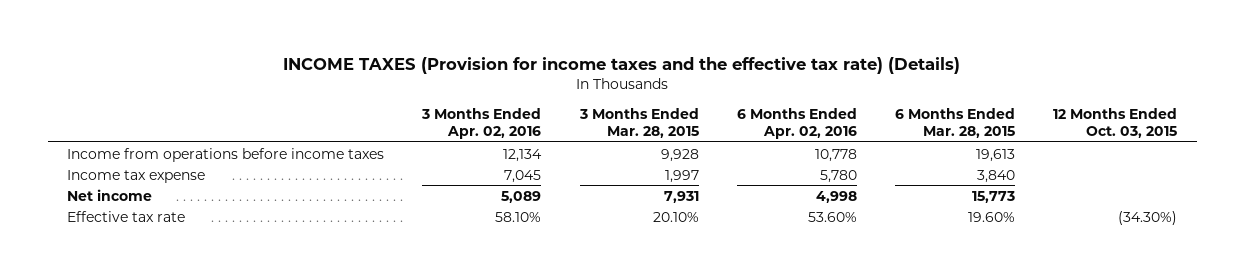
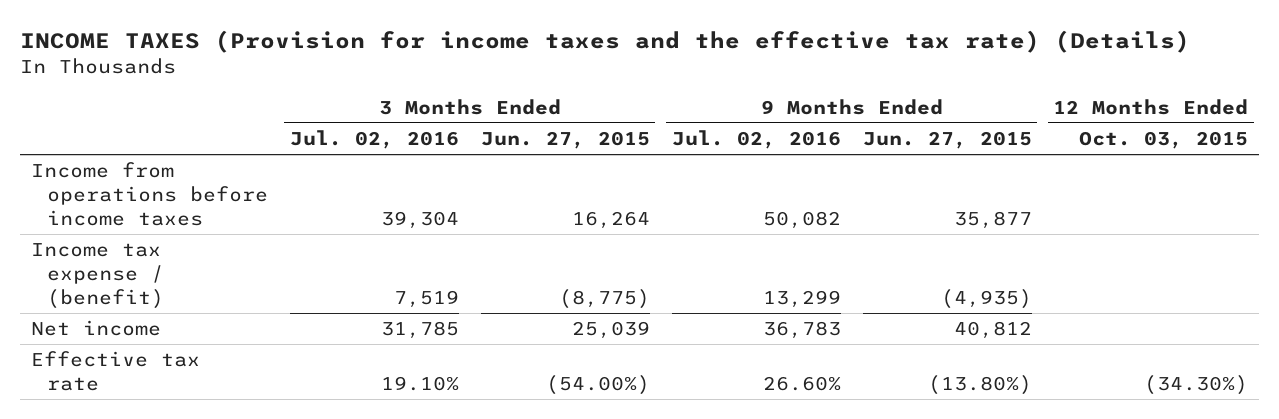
- | 3 Months Ended Apr. 02, 2016 | 3 Months Ended Mar. 28, 2015 | 6 Months Ended Apr. 02, 2016 | 6 Months Ended Mar. 28, 2015 | 12 Months Ended Oct. 03, 2015
+ | 3 Months Ended Jul. 02, 2016 | 3 Months Ended Jun. 27, 2015 | 9 Months Ended Jul. 02, 2016 | 9 Months Ended Jun. 27, 2015 | 12 Months Ended Oct. 03, 2015
- Income tax expense | 7,045 | 1,997 | 5,780 | 3,840 |
+ Income tax expense / (benefit) | 7,519 | (8,775) | 13,299 | (4,935) |

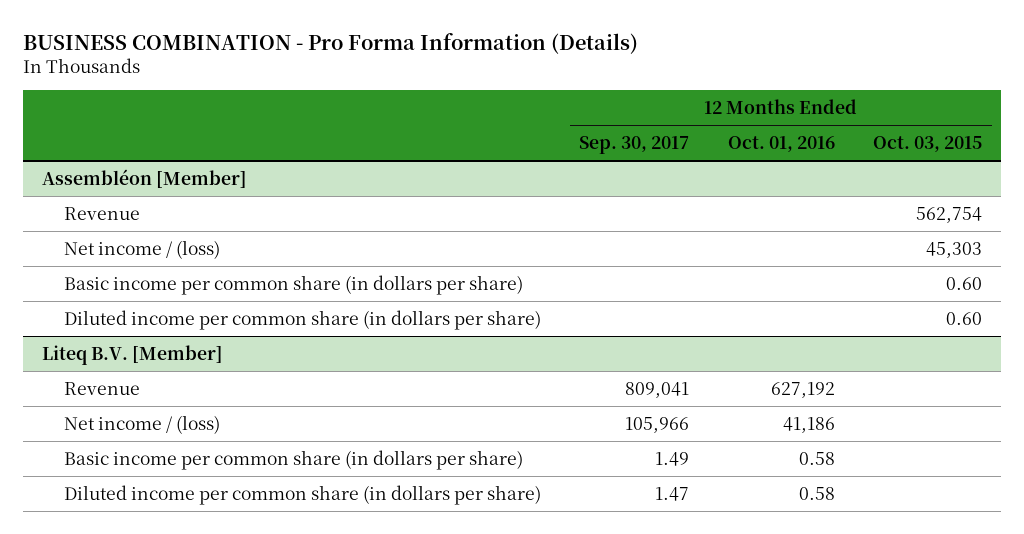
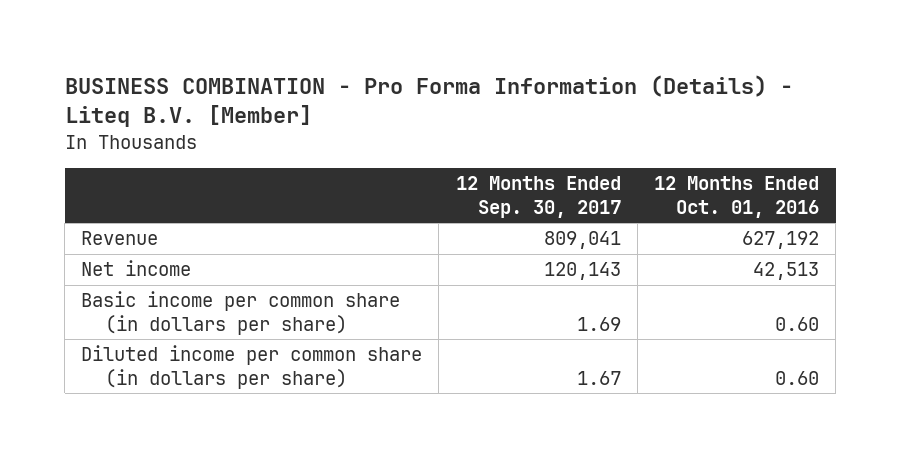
- BUSINESS COMBINATION - Pro Forma Information (Details)
+ BUSINESS COMBINATION - Pro Forma Information (Details) - Liteq B.V. [Member]
- | 12 Months Ended Sep. 30, 2017 | 12 Months Ended Oct. 01, 2016 | 12 Months Ended Oct. 03, 2015
+ | 12 Months Ended Sep. 30, 2017 | 12 Months Ended Oct. 01, 2016
- Assembléon [Member]
- Revenue | | | 562,754
- Net income / (loss) | | | 45,303
- Basic income per common share (in dollars per share) | | | 0.60
- Diluted income per common share (in dollars per share) | | | 0.60
- Liteq B.V. [Member]
- Net income / (loss) | 105,966 | 41,186 |
- Basic income per common share (in dollars per share) | 1.49 | 0.58 |
- Diluted income per common share (in dollars per share) | 1.47 | 0.58 |
+ Net income | 120,143 | 42,513
+ Basic income per common share (in dollars per share) | 1.69 | 0.60
+ Diluted income per common share (in dollars per share) | 1.67 | 0.60

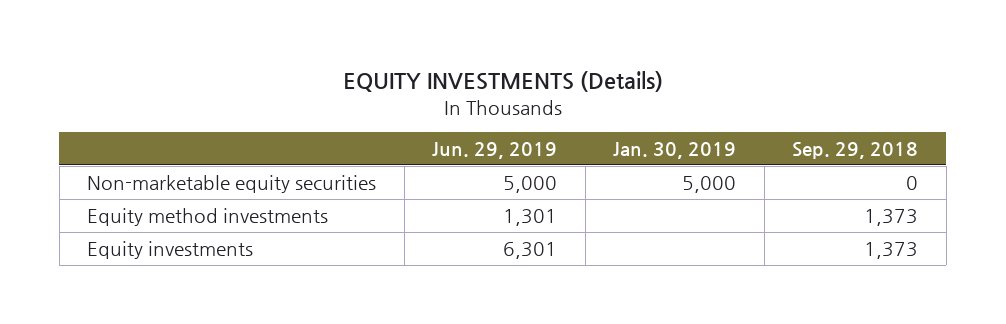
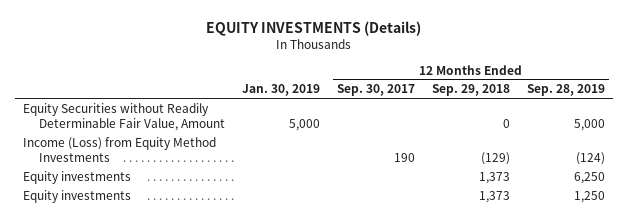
- | Jun. 29, 2019 | Jan. 30, 2019 | Sep. 29, 2018
+ | Jan. 30, 2019 | 12 Months Ended Sep. 30, 2017 | 12 Months Ended Sep. 29, 2018 | 12 Months Ended Sep. 28, 2019
- Non-marketable equity securities | 5,000 | 5,000 | 0
- Equity method investments | 1,301 | | 1,373
+ Equity Securities without Readily Determinable Fair Value, Amount | 5,000 | | 0 | 5,000
+ Income (Loss) from Equity Method Investments | | 190 | (129) | (124)
+ Equity investments | | | 1,373 | 1,250

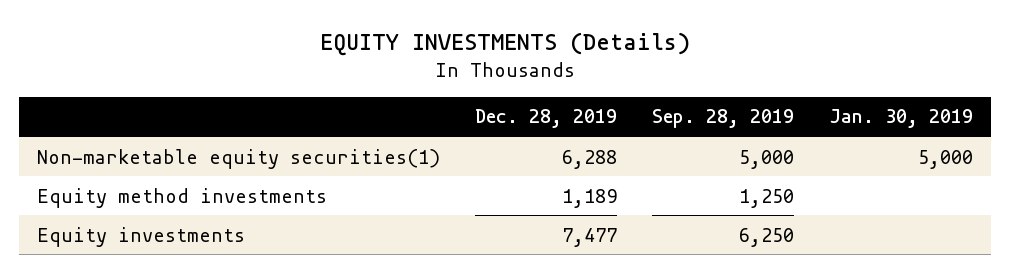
- | Jan. 30, 2019 | 12 Months Ended Sep. 30, 2017 | 12 Months Ended Sep. 29, 2018 | 12 Months Ended Sep. 28, 2019
+ | Dec. 28, 2019 | Sep. 28, 2019 | Jan. 30, 2019
- Equity Securities without Readily Determinable Fair Value, Amount | 5,000 | | 0 | 5,000
- Income (Loss) from Equity Method Investments | | 190 | (129) | (124)
- Equity investments | | | 1,373 | 6,250
+ Non-marketable equity securities(1) | 6,288 | 5,000 | 5,000
+ Equity method investments | 1,189 | 1,250 |

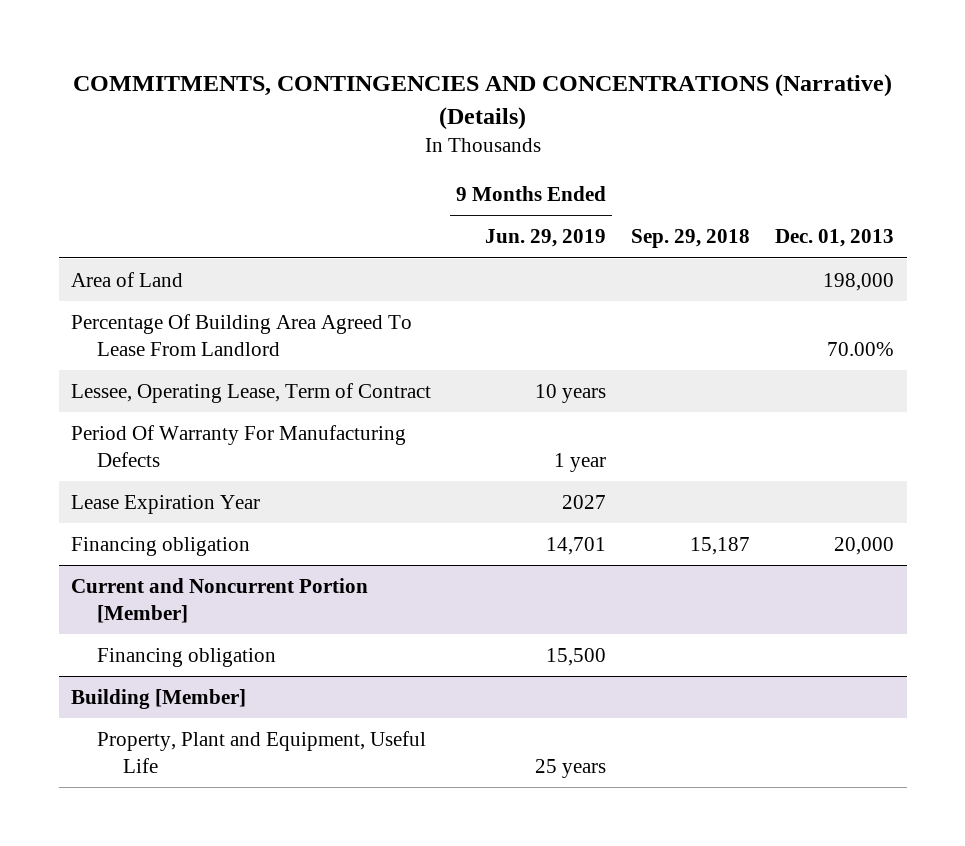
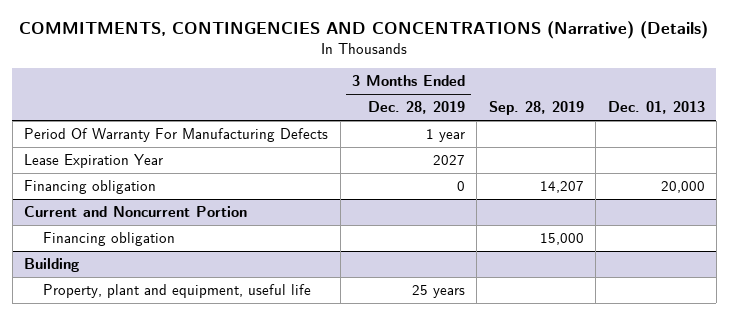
- | 9 Months Ended Jun. 29, 2019 | Sep. 29, 2018 | Dec. 01, 2013
+ | 3 Months Ended Dec. 28, 2019 | Sep. 28, 2019 | Dec. 01, 2013
- Area of Land | | | 198,000
- Percentage Of Building Area Agreed To Lease From Landlord | | | 70.00%
- Lessee, Operating Lease, Term of Contract | 10 years | |
- Current and Noncurrent Portion [Member]
+ Current and Noncurrent Portion
- Building [Member]
- Property, Plant and Equipment, Useful Life | 25 years | |
+ Building
+ Property, plant and equipment, useful life | 25 years | |

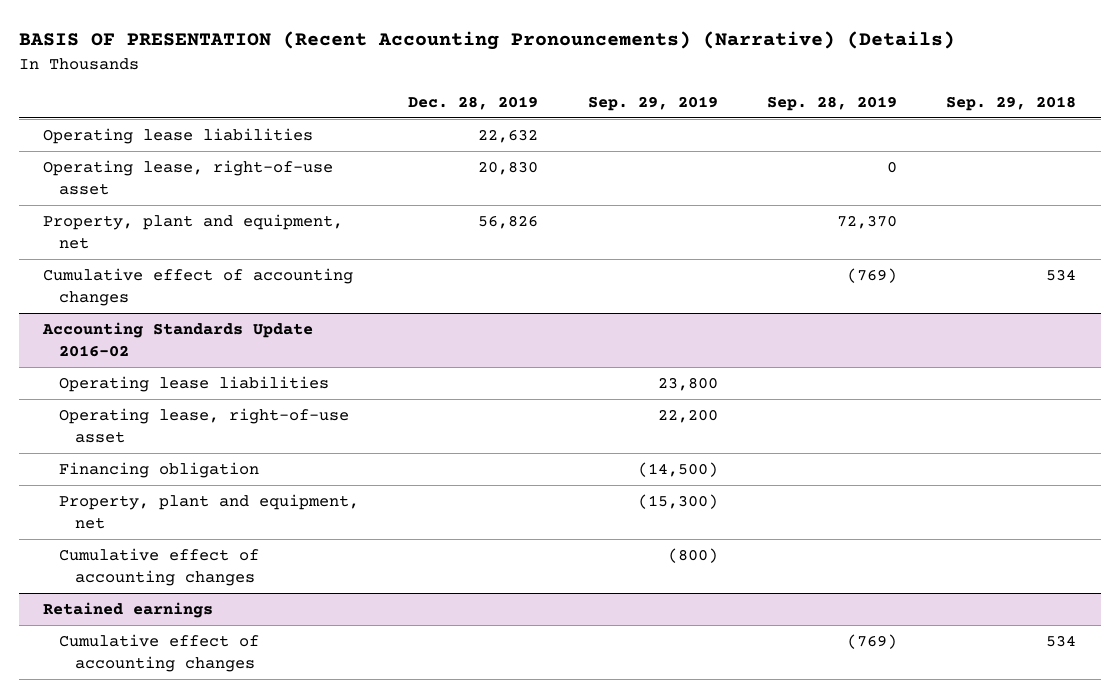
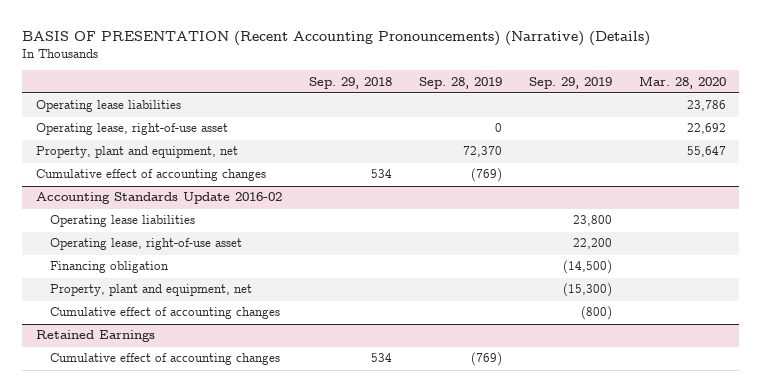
- | Dec. 28, 2019 | Sep. 29, 2019 | Sep. 28, 2019 | Sep. 29, 2018
+ | Sep. 29, 2018 | Sep. 28, 2019 | Sep. 29, 2019 | Mar. 28, 2020
- Retained earnings
+ Retained Earnings

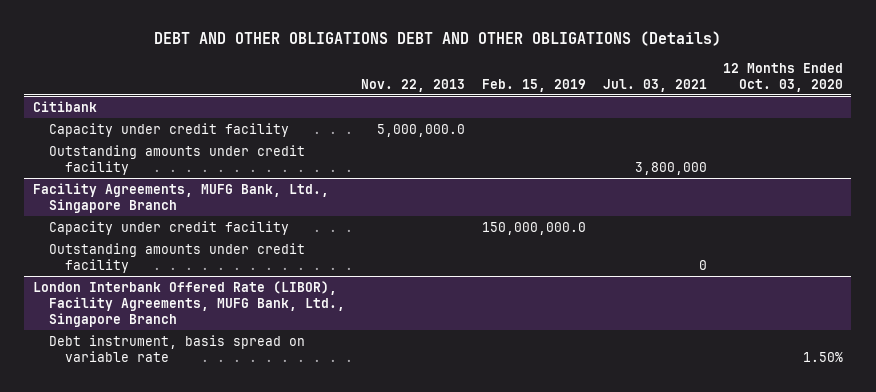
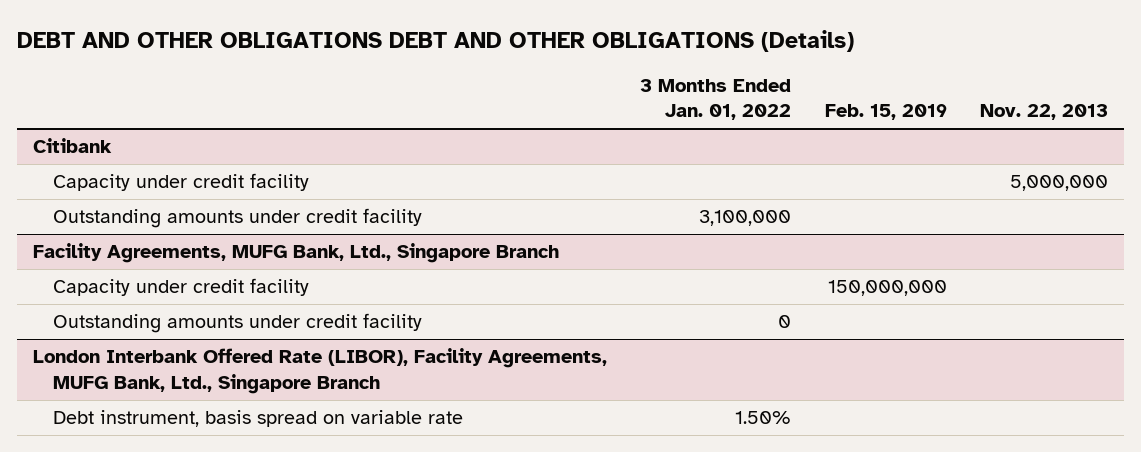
- | Nov. 22, 2013 | Feb. 15, 2019 | Jul. 03, 2021 | 12 Months Ended Oct. 03, 2020
+ | 3 Months Ended Jan. 01, 2022 | Feb. 15, 2019 | Nov. 22, 2013
@ Citibank
- Capacity under credit facility | 5,000,000.0 | | |
+ Capacity under credit facility | | | 5,000,000
@ Facility Agreements, MUFG Bank, Ltd., Singapore Branch
- Capacity under credit facility | | 150,000,000.0 | |
+ Capacity under credit facility | | 150,000,000 |

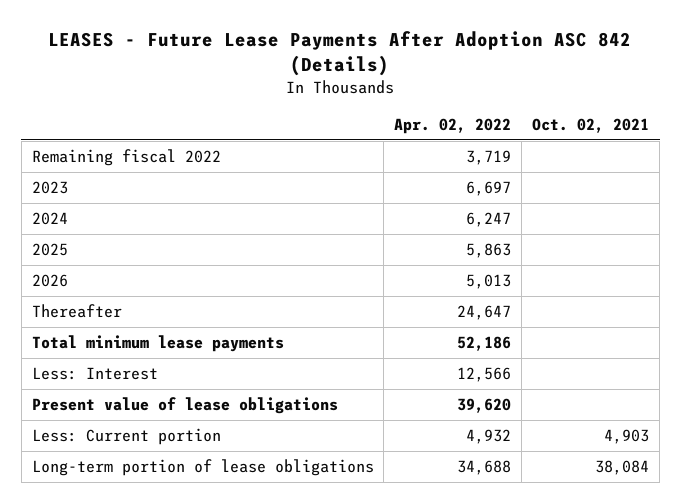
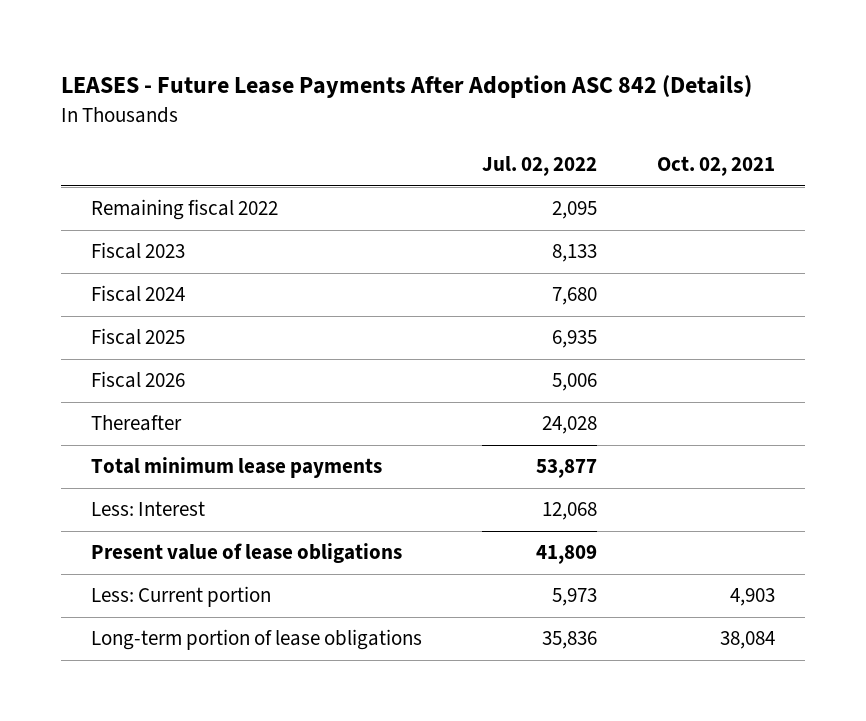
- | Apr. 02, 2022 | Oct. 02, 2021
+ | Jul. 02, 2022 | Oct. 02, 2021
- 2023 | 6,697 |
- 2024 | 6,247 |
- 2025 | 5,863 |
- 2026 | 5,013 |
+ Fiscal 2023 | 8,133 |
+ Fiscal 2024 | 7,680 |
+ Fiscal 2025 | 6,935 |
+ Fiscal 2026 | 5,006 |

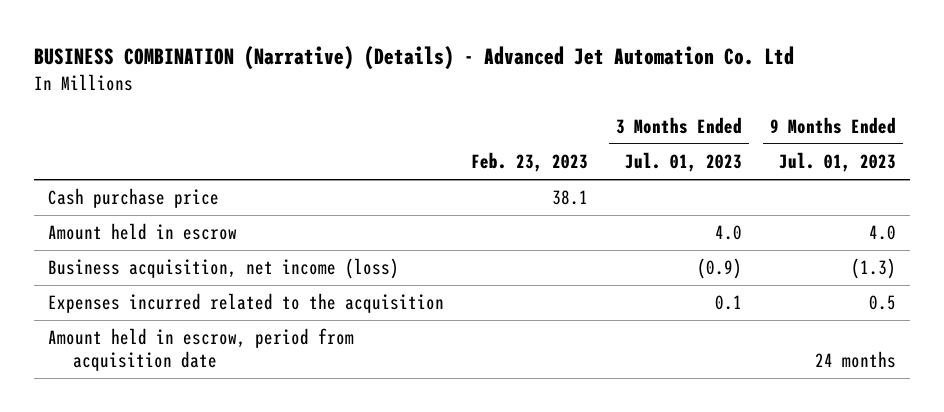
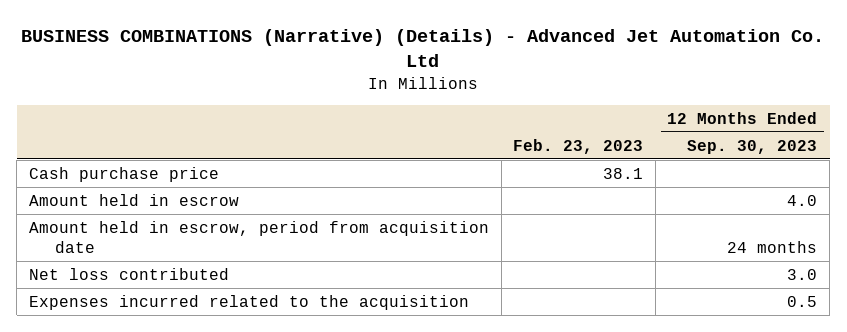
- BUSINESS COMBINATION (Narrative) (Details) - Advanced Jet Automation Co. Ltd
+ BUSINESS COMBINATIONS (Narrative) (Details) - Advanced Jet Automation Co. Ltd
- | Feb. 23, 2023 | 3 Months Ended Jul. 01, 2023 | 9 Months Ended Jul. 01, 2023
+ | Feb. 23, 2023 | 12 Months Ended Sep. 30, 2023
- Business acquisition, net income (loss) | | (0.9) | (1.3)
+ Net loss contributed | | 3.0
moved down: Expenses incurred related to the acquisition | | 0.5

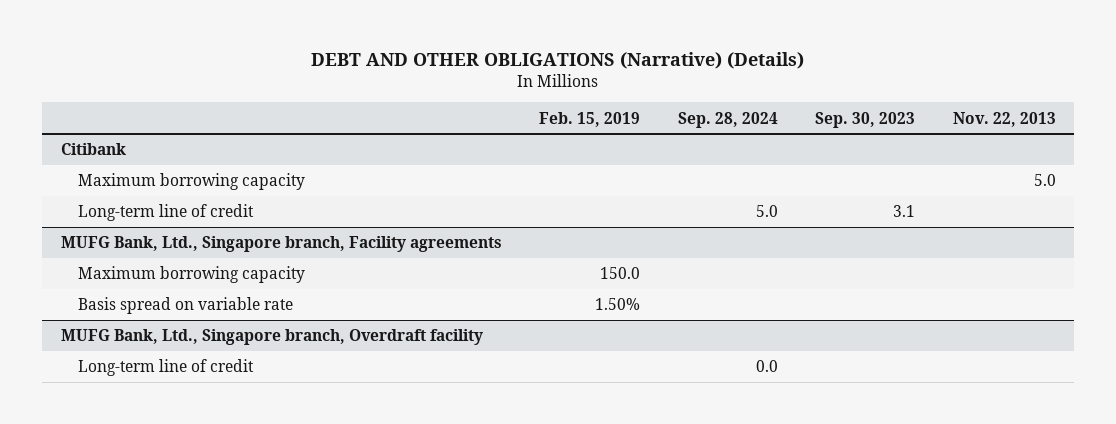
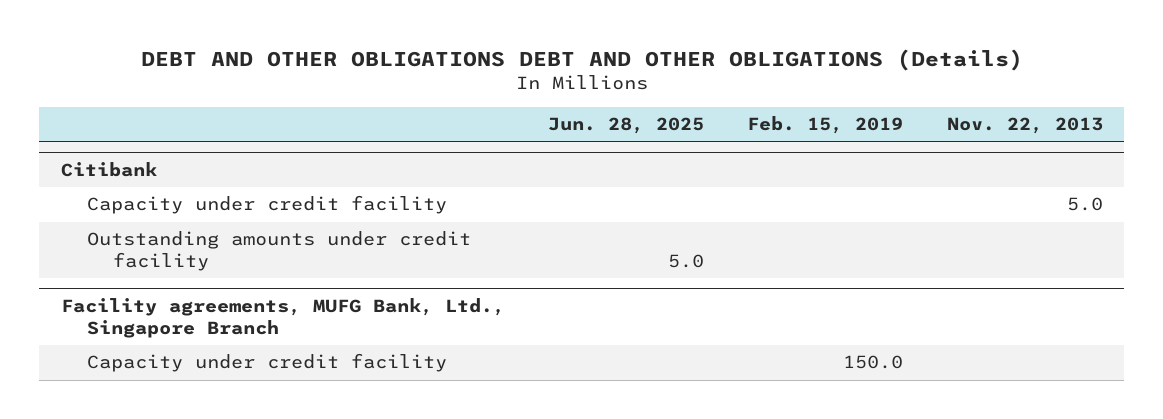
- DEBT AND OTHER OBLIGATIONS (Narrative) (Details)
+ DEBT AND OTHER OBLIGATIONS DEBT AND OTHER OBLIGATIONS (Details)
- | Feb. 15, 2019 | Sep. 28, 2024 | Sep. 30, 2023 | Nov. 22, 2013
+ | Jun. 28, 2025 | Feb. 15, 2019 | Nov. 22, 2013
@ Citibank
- Maximum borrowing capacity | | | | 5.0
- Long-term line of credit | | 5.0 | 3.1 |
- MUFG Bank, Ltd., Singapore branch, Facility agreements
- Maximum borrowing capacity | 150.0 | | |
- Basis spread on variable rate | 1.50% | | |
- MUFG Bank, Ltd., Singapore branch, Overdraft facility
- Long-term line of credit | | 0.0 | |
@ Citibank
+ Capacity under credit facility | | | 5.0
+ Outstanding amounts under credit facility | 5.0 | |
+ Facility agreements, MUFG Bank, Ltd., Singapore Branch
+ Capacity under credit facility | | 150.0 |

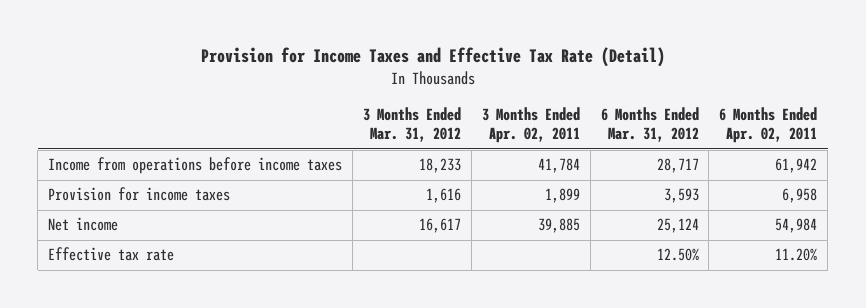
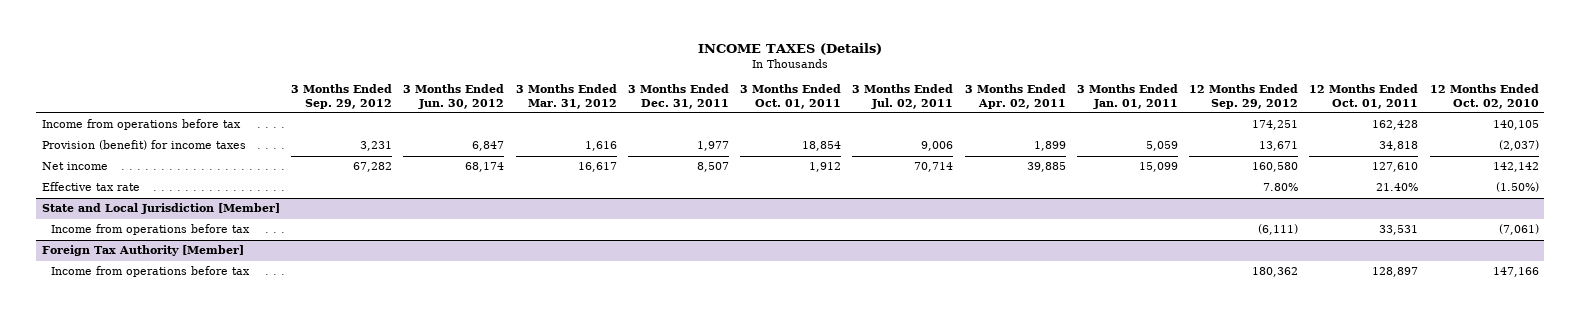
- Provision for Income Taxes and Effective Tax Rate (Detail)
+ INCOME TAXES (Details)
- | 3 Months Ended Mar. 31, 2012 | 3 Months Ended Apr. 02, 2011 | 6 Months Ended Mar. 31, 2012 | 6 Months Ended Apr. 02, 2011
+ | 3 Months Ended Sep. 29, 2012 | 3 Months Ended Jun. 30, 2012 | 3 Months Ended Mar. 31, 2012 | 3 Months Ended Dec. 31, 2011 | 3 Months Ended Oct. 01, 2011 | 3 Months Ended Jul. 02, 2011 | 3 Months Ended Apr. 02, 2011 | 3 Months Ended Jan. 01, 2011 | 12 Months Ended Sep. 29, 2012 | 12 Months Ended Oct. 01, 2011 | 12 Months Ended Oct. 02, 2010
- Income from operations before income taxes | 18,233 | 41,784 | 28,717 | 61,942
- Provision for income taxes | 1,616 | 1,899 | 3,593 | 6,958
+ Income from operations before tax | | | | | | | | | 174,251 | 162,428 | 140,105
+ Provision (benefit) for income taxes | 3,231 | 6,847 | 1,616 | 1,977 | 18,854 | 9,006 | 1,899 | 5,059 | 13,671 | 34,818 | (2,037)
+ State and Local Jurisdiction [Member]
+ Income from operations before tax | | | | | | | | | (6,111) | 33,531 | (7,061)
+ Foreign Tax Authority [Member]
+ Income from operations before tax | | | | | | | | | 180,362 | 128,897 | 147,166

